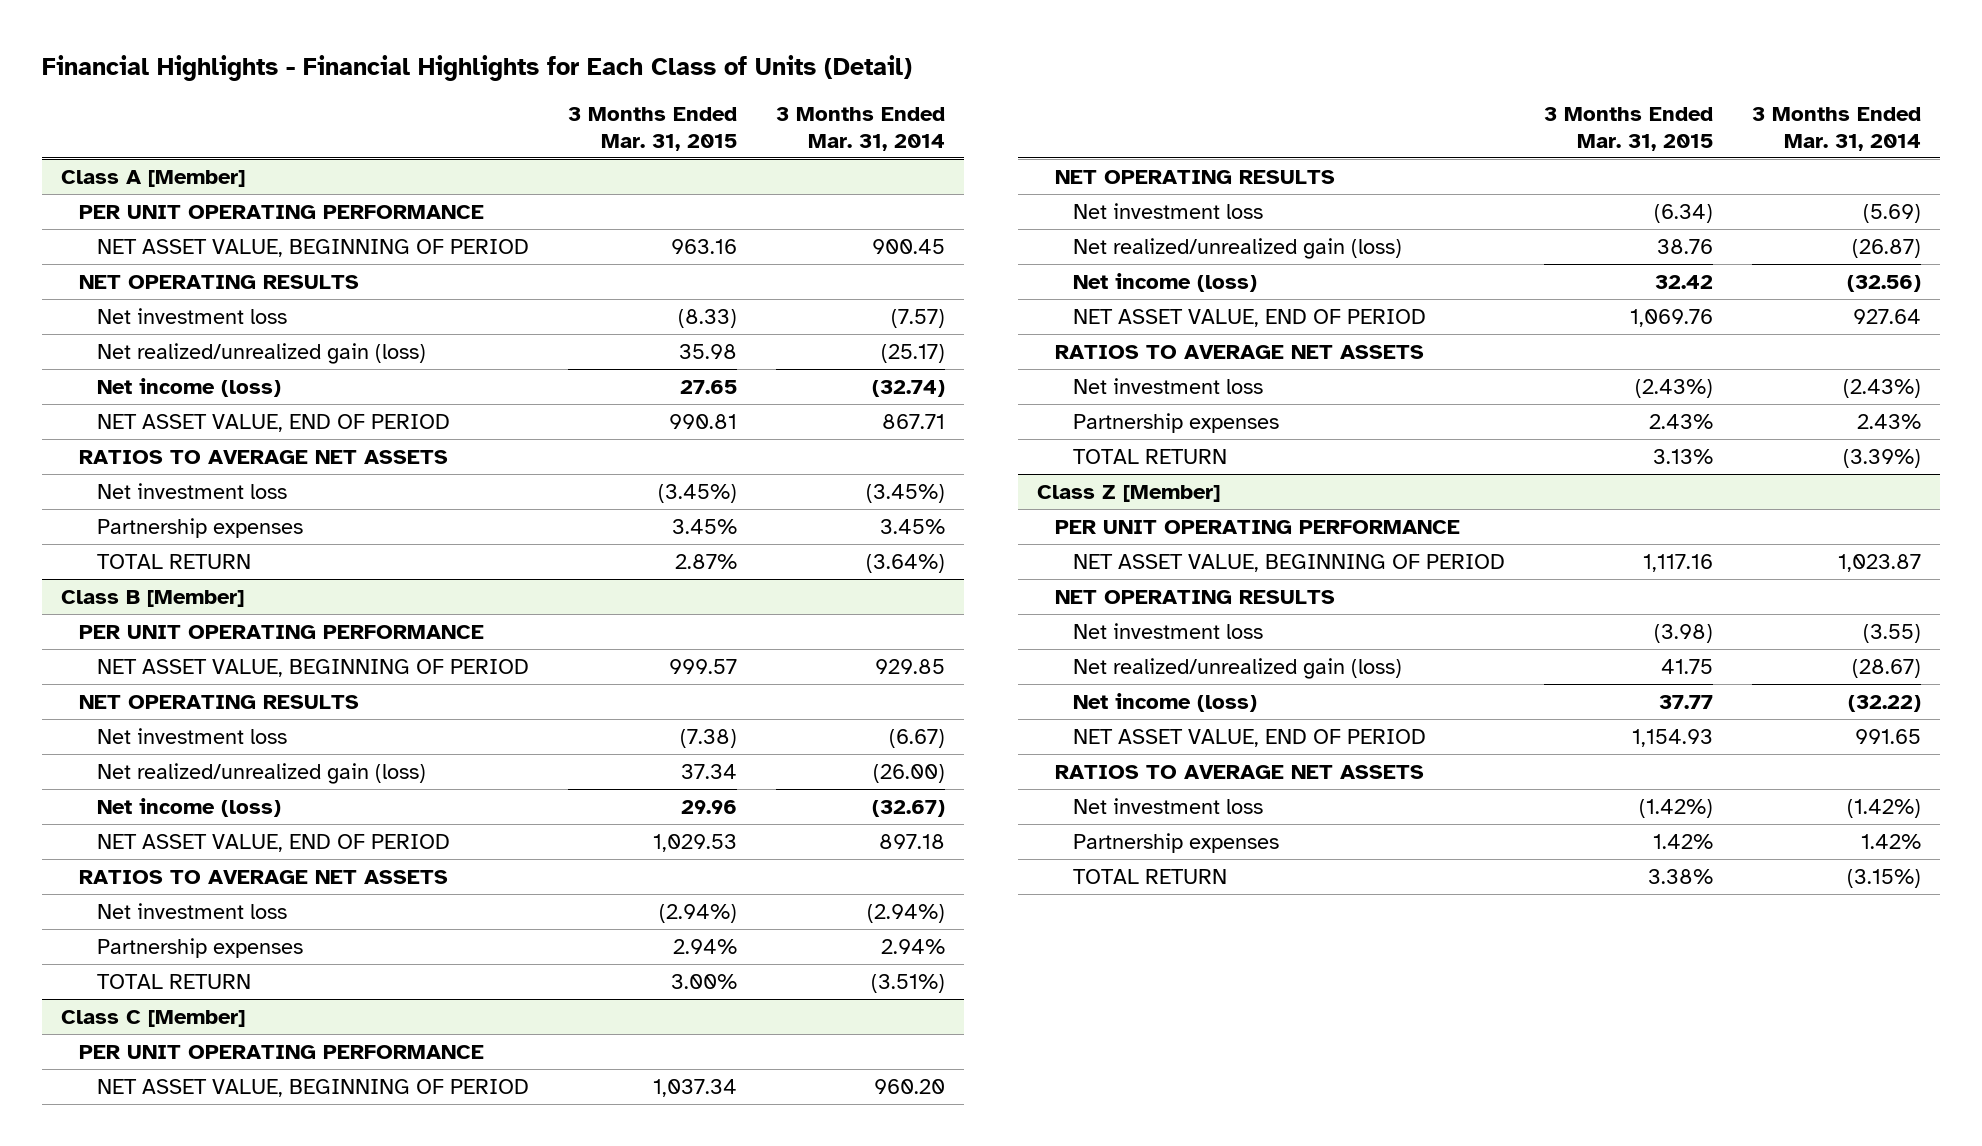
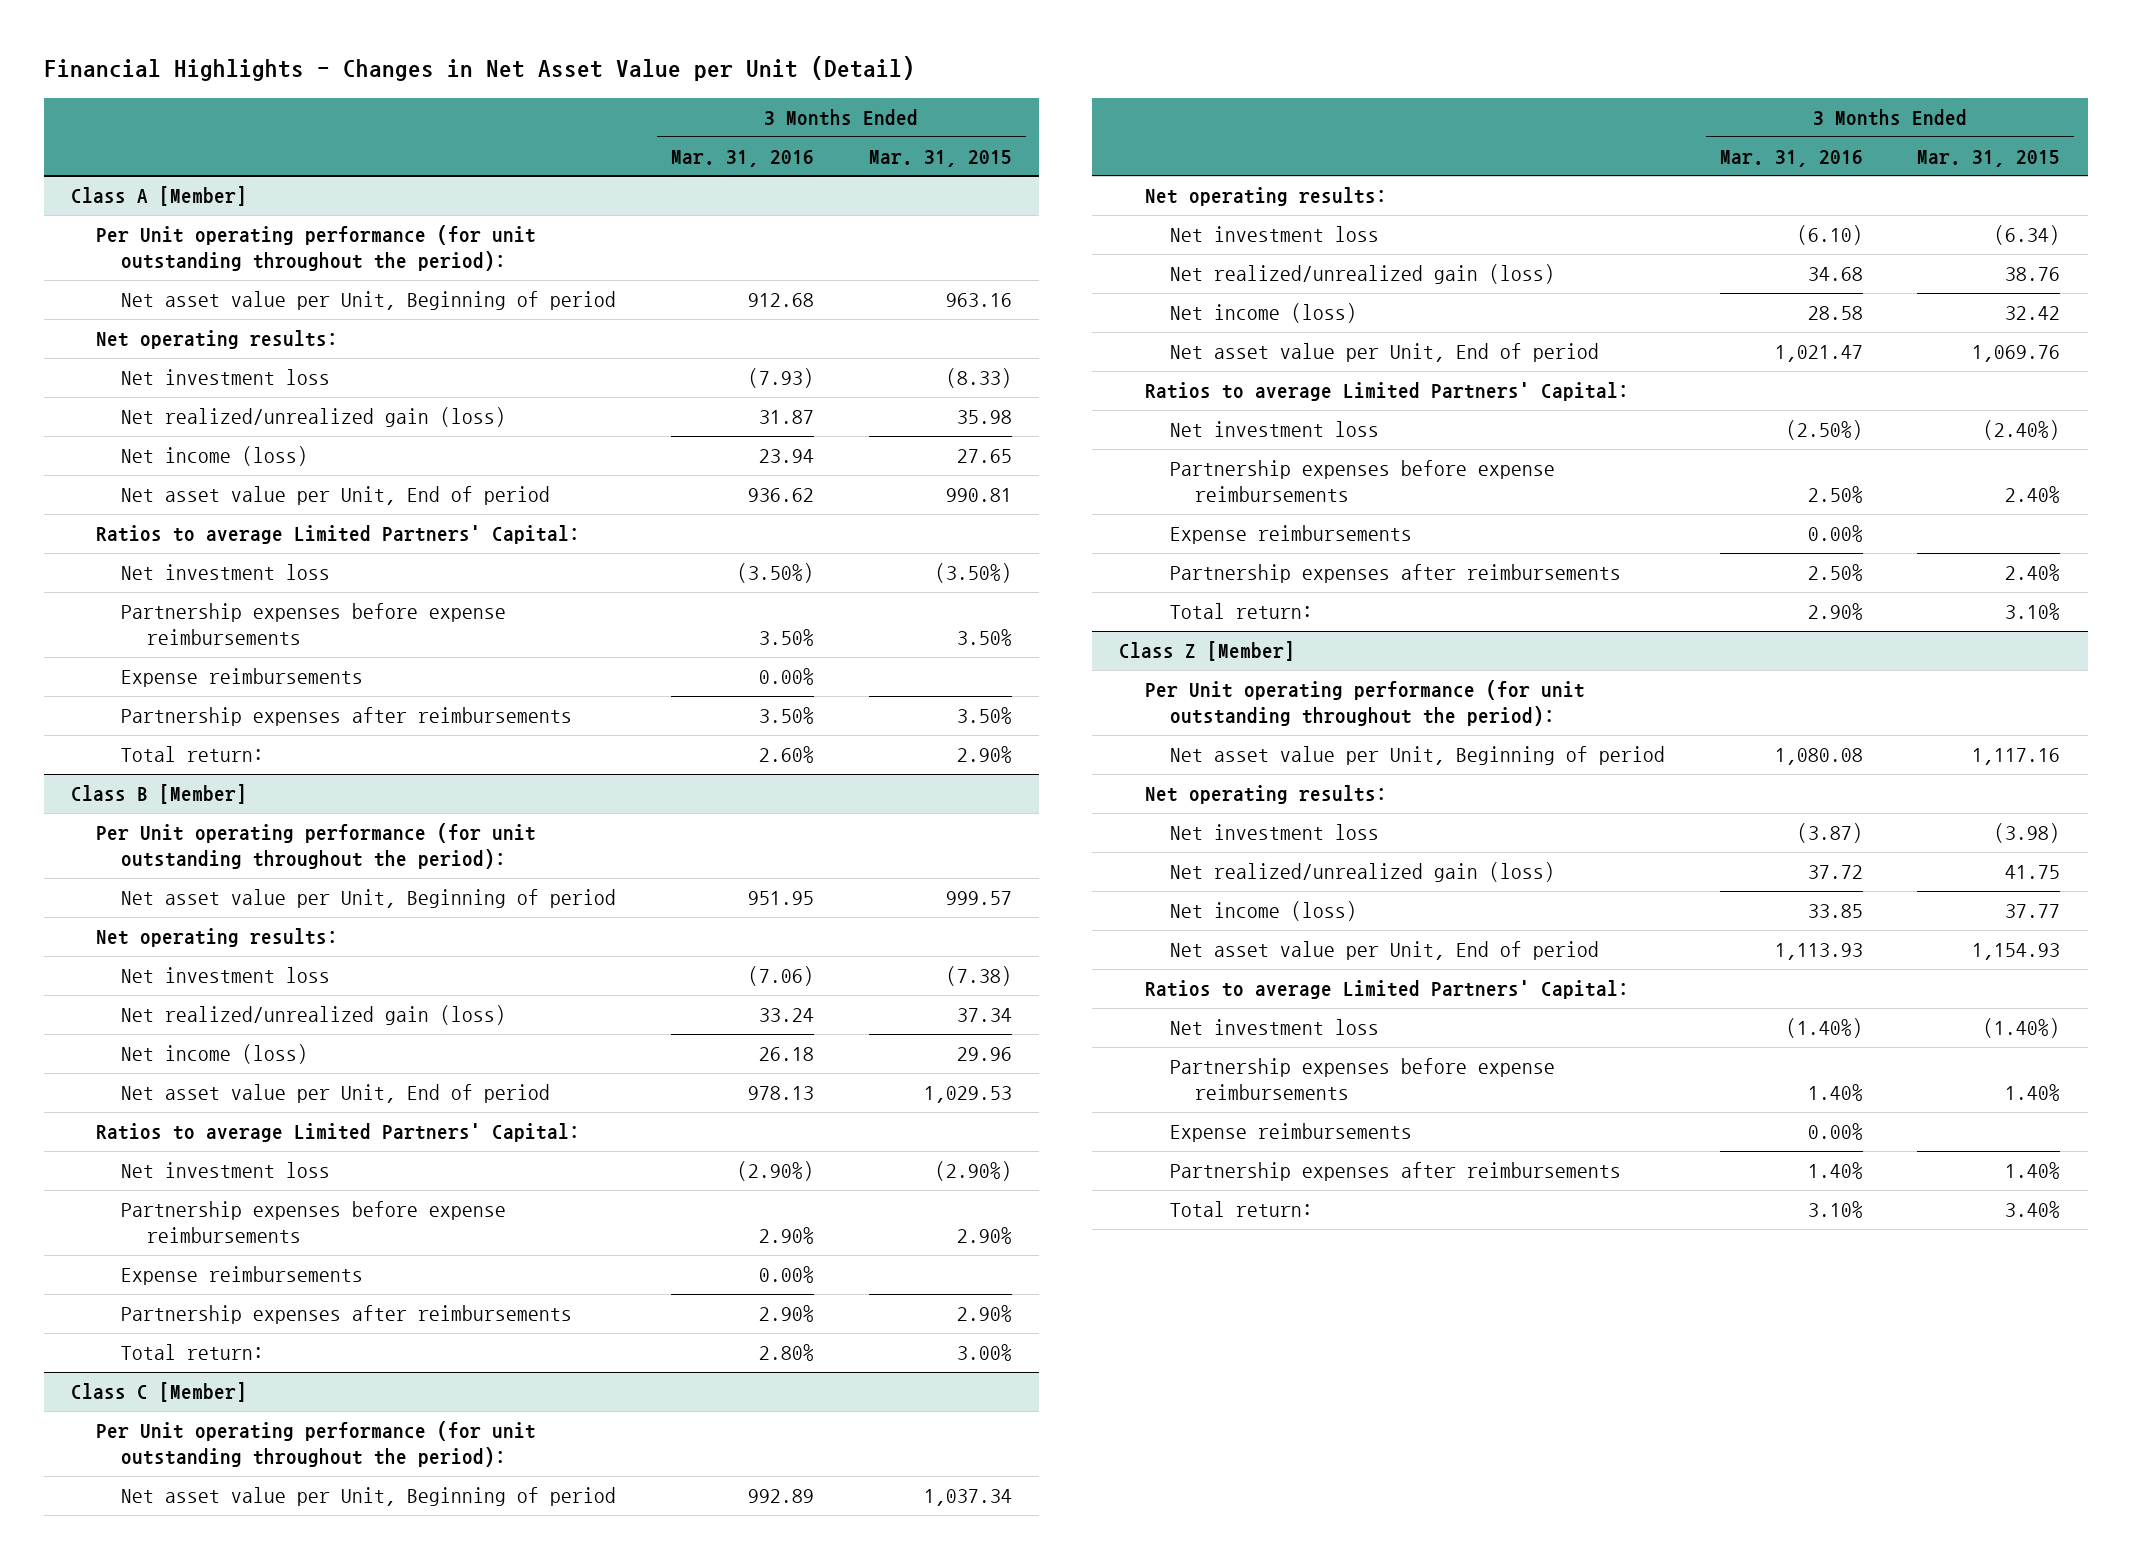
- Financial Highlights - Financial Highlights for Each Class of Units (Detail)
+ Financial Highlights - Changes in Net Asset Value per Unit (Detail)
- | 3 Months Ended Mar. 31, 2015 | 3 Months Ended Mar. 31, 2014
+ | 3 Months Ended Mar. 31, 2016 | 3 Months Ended Mar. 31, 2015
@ Class A [Member]
- PER UNIT OPERATING PERFORMANCE
- NET ASSET VALUE, BEGINNING OF PERIOD | 963.16 | 900.45
- NET OPERATING RESULTS
+ Per Unit operating performance (for unit outstanding throughout the period):
+ Net asset value per Unit, Beginning of period | 912.68 | 963.16
+ Net operating results:
- NET ASSET VALUE, END OF PERIOD | 990.81 | 867.71
- RATIOS TO AVERAGE NET ASSETS
- Net investment loss | (3.45%) | (3.45%)
- Partnership expenses | 3.45% | 3.45%
- TOTAL RETURN | 2.87% | (3.64%)
+ Net asset value per Unit, End of period | 936.62 | 990.81
+ Ratios to average Limited Partners' Capital:
+ Net investment loss | (3.50%) | (3.50%)
+ Partnership expenses before expense reimbursements | 3.50% | 3.50%
+ Expense reimbursements | 0.00% |
+ Partnership expenses after reimbursements | 3.50% | 3.50%
+ Total return: | 2.60% | 2.90%
@ Class B [Member]
- PER UNIT OPERATING PERFORMANCE
- NET ASSET VALUE, BEGINNING OF PERIOD | 999.57 | 929.85
- NET OPERATING RESULTS
+ Per Unit operating performance (for unit outstanding throughout the period):
+ Net asset value per Unit, Beginning of period | 951.95 | 999.57
+ Net operating results:
- NET ASSET VALUE, END OF PERIOD | 1,029.53 | 897.18
- RATIOS TO AVERAGE NET ASSETS
- Net investment loss | (2.94%) | (2.94%)
- Partnership expenses | 2.94% | 2.94%
- TOTAL RETURN | 3.00% | (3.51%)
+ Net asset value per Unit, End of period | 978.13 | 1,029.53
+ Ratios to average Limited Partners' Capital:
+ Net investment loss | (2.90%) | (2.90%)
+ Partnership expenses before expense reimbursements | 2.90% | 2.90%
+ Expense reimbursements | 0.00% |
+ Partnership expenses after reimbursements | 2.90% | 2.90%
+ Total return: | 2.80% | 3.00%
@ Class C [Member]
- PER UNIT OPERATING PERFORMANCE
- NET ASSET VALUE, BEGINNING OF PERIOD | 1,037.34 | 960.20
- NET OPERATING RESULTS
+ Per Unit operating performance (for unit outstanding throughout the period):
+ Net asset value per Unit, Beginning of period | 992.89 | 1,037.34
+ Net operating results:
- NET ASSET VALUE, END OF PERIOD | 1,069.76 | 927.64
- RATIOS TO AVERAGE NET ASSETS
- Net investment loss | (2.43%) | (2.43%)
- Partnership expenses | 2.43% | 2.43%
- TOTAL RETURN | 3.13% | (3.39%)
+ Net asset value per Unit, End of period | 1,021.47 | 1,069.76
+ Ratios to average Limited Partners' Capital:
+ Net investment loss | (2.50%) | (2.40%)
+ Partnership expenses before expense reimbursements | 2.50% | 2.40%
+ Expense reimbursements | 0.00% |
+ Partnership expenses after reimbursements | 2.50% | 2.40%
+ Total return: | 2.90% | 3.10%
@ Class Z [Member]
- PER UNIT OPERATING PERFORMANCE
- NET ASSET VALUE, BEGINNING OF PERIOD | 1,117.16 | 1,023.87
- NET OPERATING RESULTS
+ Per Unit operating performance (for unit outstanding throughout the period):
+ Net asset value per Unit, Beginning of period | 1,080.08 | 1,117.16
+ Net operating results:
- NET ASSET VALUE, END OF PERIOD | 1,154.93 | 991.65
- RATIOS TO AVERAGE NET ASSETS
- Net investment loss | (1.42%) | (1.42%)
- Partnership expenses | 1.42% | 1.42%
- TOTAL RETURN | 3.38% | (3.15%)
+ Net asset value per Unit, End of period | 1,113.93 | 1,154.93
+ Ratios to average Limited Partners' Capital:
+ Net investment loss | (1.40%) | (1.40%)
+ Partnership expenses before expense reimbursements | 1.40% | 1.40%
+ Expense reimbursements | 0.00% |
+ Partnership expenses after reimbursements | 1.40% | 1.40%
+ Total return: | 3.10% | 3.40%

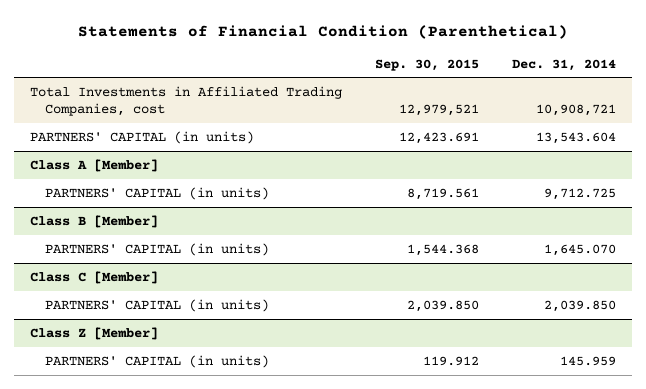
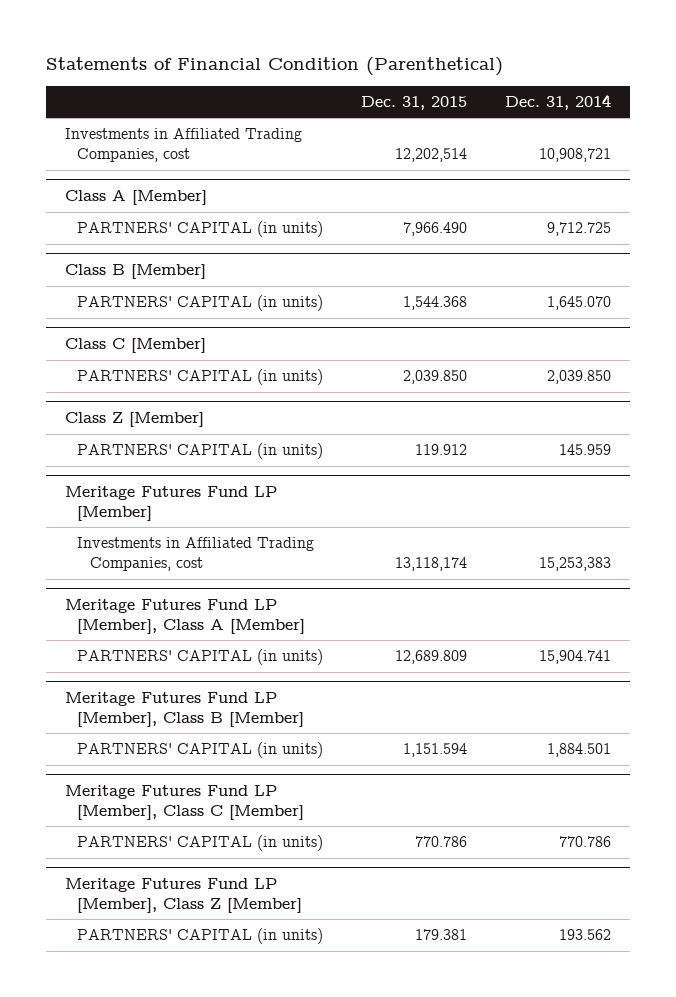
- | Sep. 30, 2015 | Dec. 31, 2014
+ | Dec. 31, 2015 | Dec. 31, 2014
- Total Investments in Affiliated Trading Companies, cost | 12,979,521 | 10,908,721
- PARTNERS' CAPITAL (in units) | 12,423.691 | 13,543.604
+ Investments in Affiliated Trading Companies, cost | 12,202,514 | 10,908,721
+ Meritage Futures Fund LP [Member]
+ Investments in Affiliated Trading Companies, cost | 13,118,174 | 15,253,383
+ Meritage Futures Fund LP [Member], Class A [Member]
+ PARTNERS' CAPITAL (in units) | 12,689.809 | 15,904.741
+ Meritage Futures Fund LP [Member], Class B [Member]
+ PARTNERS' CAPITAL (in units) | 1,151.594 | 1,884.501
+ Meritage Futures Fund LP [Member], Class C [Member]
+ PARTNERS' CAPITAL (in units) | 770.786 | 770.786
+ Meritage Futures Fund LP [Member], Class Z [Member]
+ PARTNERS' CAPITAL (in units) | 179.381 | 193.562

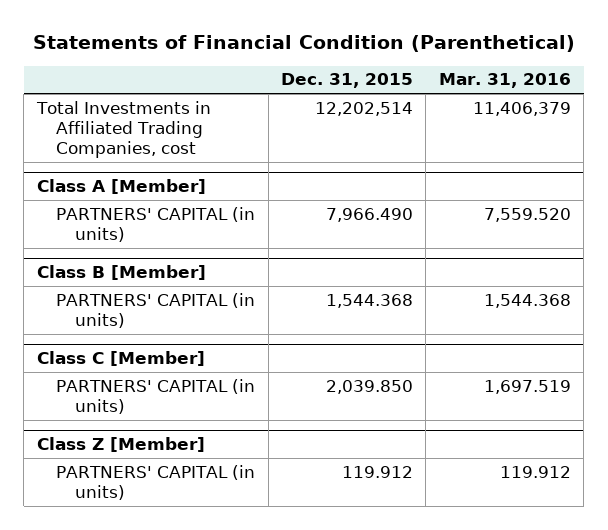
- | Dec. 31, 2015 | Dec. 31, 2014
+ | Dec. 31, 2015 | Mar. 31, 2016
- Investments in Affiliated Trading Companies, cost | 12,202,514 | 10,908,721
+ Total Investments in Affiliated Trading Companies, cost | 12,202,514 | 11,406,379
- Meritage Futures Fund LP [Member]
- Investments in Affiliated Trading Companies, cost | 13,118,174 | 15,253,383
- Meritage Futures Fund LP [Member], Class A [Member]
- PARTNERS' CAPITAL (in units) | 12,689.809 | 15,904.741
- Meritage Futures Fund LP [Member], Class B [Member]
- PARTNERS' CAPITAL (in units) | 1,151.594 | 1,884.501
- Meritage Futures Fund LP [Member], Class C [Member]
- PARTNERS' CAPITAL (in units) | 770.786 | 770.786
- Meritage Futures Fund LP [Member], Class Z [Member]
- PARTNERS' CAPITAL (in units) | 179.381 | 193.562

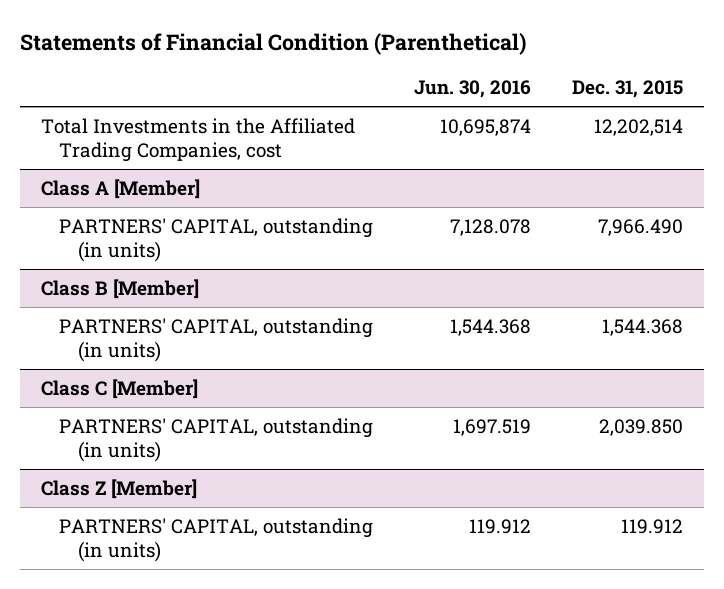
- | Dec. 31, 2015 | Mar. 31, 2016
+ | Jun. 30, 2016 | Dec. 31, 2015
- Total Investments in Affiliated Trading Companies, cost | 12,202,514 | 11,406,379
+ Total Investments in the Affiliated Trading Companies, cost | 10,695,874 | 12,202,514
@ Class A [Member]
- PARTNERS' CAPITAL (in units) | 7,966.490 | 7,559.520
+ PARTNERS' CAPITAL, outstanding (in units) | 7,128.078 | 7,966.490
@ Class B [Member]
- PARTNERS' CAPITAL (in units) | 1,544.368 | 1,544.368
+ PARTNERS' CAPITAL, outstanding (in units) | 1,544.368 | 1,544.368
@ Class C [Member]
- PARTNERS' CAPITAL (in units) | 2,039.850 | 1,697.519
+ PARTNERS' CAPITAL, outstanding (in units) | 1,697.519 | 2,039.850
@ Class Z [Member]
- PARTNERS' CAPITAL (in units) | 119.912 | 119.912
+ PARTNERS' CAPITAL, outstanding (in units) | 119.912 | 119.912

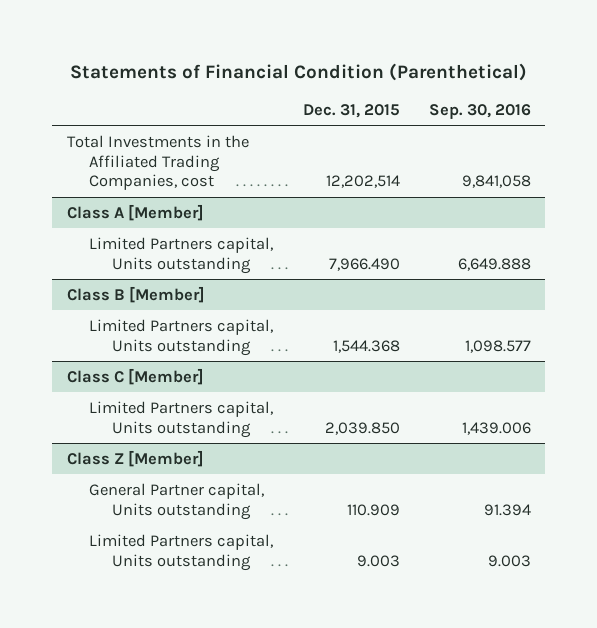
- | Jun. 30, 2016 | Dec. 31, 2015
+ | Dec. 31, 2015 | Sep. 30, 2016
@ Class A [Member]
- PARTNERS' CAPITAL, outstanding (in units) | 7,128.078 | 7,966.490
+ Limited Partners capital, Units outstanding | 7,966.490 | 6,649.888
@ Class B [Member]
- PARTNERS' CAPITAL, outstanding (in units) | 1,544.368 | 1,544.368
+ Limited Partners capital, Units outstanding | 1,544.368 | 1,098.577
@ Class C [Member]
- PARTNERS' CAPITAL, outstanding (in units) | 1,697.519 | 2,039.850
+ Limited Partners capital, Units outstanding | 2,039.850 | 1,439.006
@ Class Z [Member]
- PARTNERS' CAPITAL, outstanding (in units) | 119.912 | 119.912
+ General Partner capital, Units outstanding | 110.909 | 91.394
+ Limited Partners capital, Units outstanding | 9.003 | 9.003

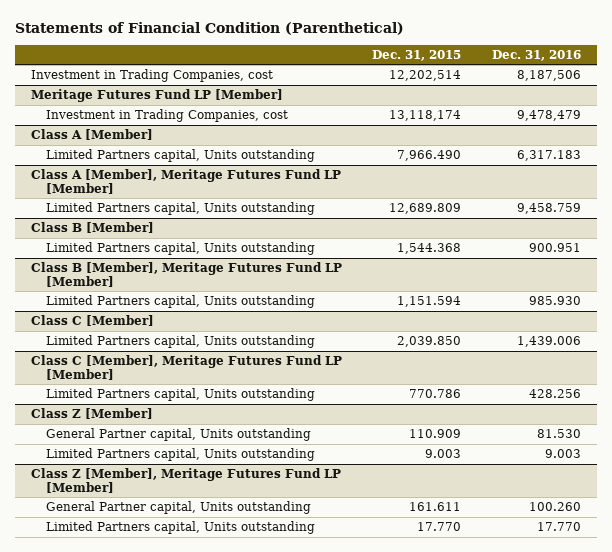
- | Dec. 31, 2015 | Sep. 30, 2016
+ | Dec. 31, 2015 | Dec. 31, 2016
- Total Investments in the Affiliated Trading Companies, cost | 12,202,514 | 9,841,058
+ Investment in Trading Companies, cost | 12,202,514 | 8,187,506
+ Meritage Futures Fund LP [Member]
+ Investment in Trading Companies, cost | 13,118,174 | 9,478,479
+ Class A [Member], Meritage Futures Fund LP [Member]
+ Limited Partners capital, Units outstanding | 12,689.809 | 9,458.759
+ Class B [Member], Meritage Futures Fund LP [Member]
+ Limited Partners capital, Units outstanding | 1,151.594 | 985.930
+ Class C [Member], Meritage Futures Fund LP [Member]
+ Limited Partners capital, Units outstanding | 770.786 | 428.256
+ Class Z [Member], Meritage Futures Fund LP [Member]
+ General Partner capital, Units outstanding | 161.611 | 100.260
+ Limited Partners capital, Units outstanding | 17.770 | 17.770

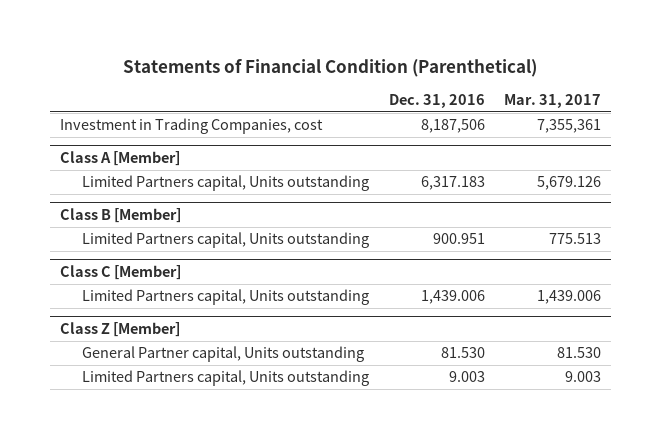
- | Dec. 31, 2015 | Dec. 31, 2016
+ | Dec. 31, 2016 | Mar. 31, 2017
- Meritage Futures Fund LP [Member]
- Investment in Trading Companies, cost | 13,118,174 | 9,478,479
- Class A [Member], Meritage Futures Fund LP [Member]
- Limited Partners capital, Units outstanding | 12,689.809 | 9,458.759
- Class B [Member], Meritage Futures Fund LP [Member]
- Limited Partners capital, Units outstanding | 1,151.594 | 985.930
- Class C [Member], Meritage Futures Fund LP [Member]
- Limited Partners capital, Units outstanding | 770.786 | 428.256
- Class Z [Member], Meritage Futures Fund LP [Member]
- General Partner capital, Units outstanding | 161.611 | 100.260
- Limited Partners capital, Units outstanding | 17.770 | 17.770

